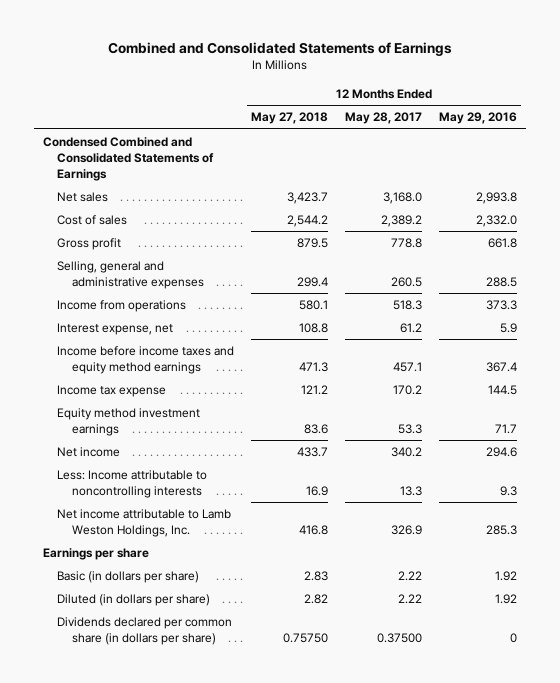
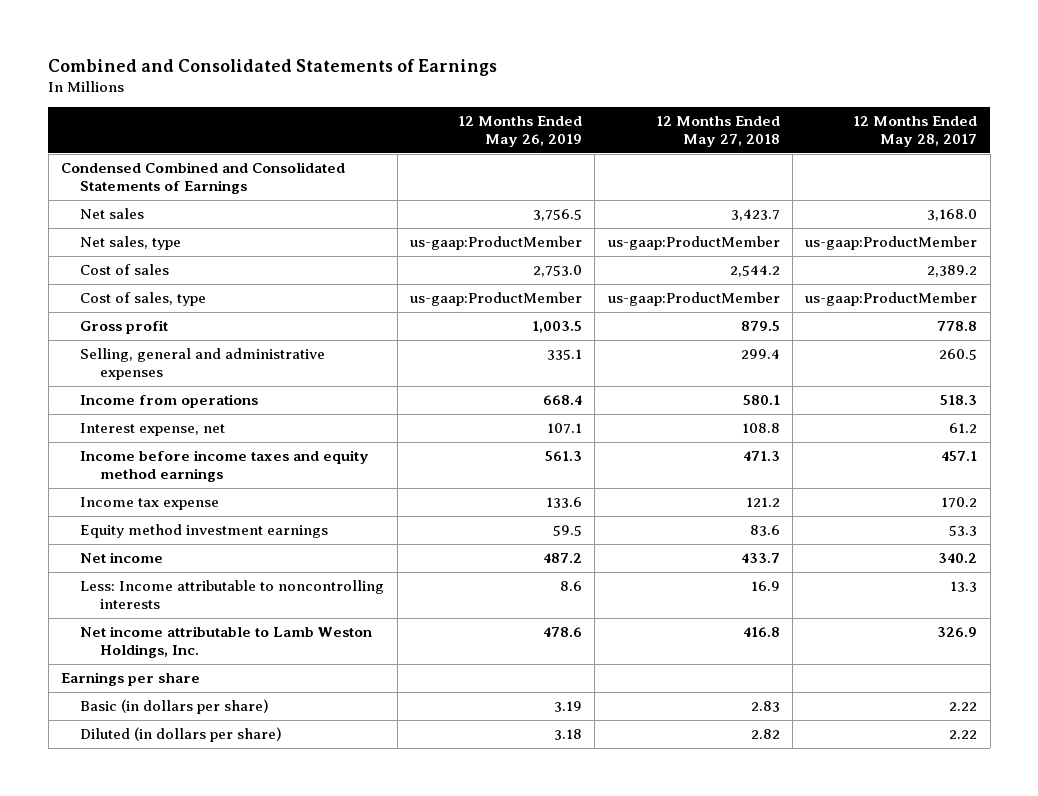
- | 12 Months Ended May 27, 2018 | 12 Months Ended May 28, 2017 | 12 Months Ended May 29, 2016
+ | 12 Months Ended May 26, 2019 | 12 Months Ended May 27, 2018 | 12 Months Ended May 28, 2017
+ Net sales, type | us-gaap:ProductMember | us-gaap:ProductMember | us-gaap:ProductMember
+ Cost of sales, type | us-gaap:ProductMember | us-gaap:ProductMember | us-gaap:ProductMember
- Dividends declared per common share (in dollars per share) | 0.75750 | 0.37500 | 0

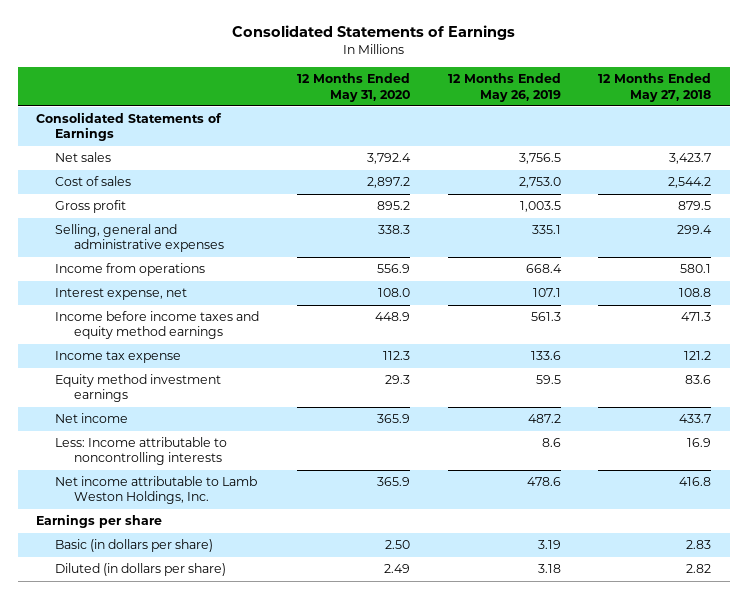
- Combined and Consolidated Statements of Earnings
+ Consolidated Statements of Earnings
- | 12 Months Ended May 26, 2019 | 12 Months Ended May 27, 2018 | 12 Months Ended May 28, 2017
+ | 12 Months Ended May 31, 2020 | 12 Months Ended May 26, 2019 | 12 Months Ended May 27, 2018
- Condensed Combined and Consolidated Statements of Earnings
+ Consolidated Statements of Earnings
- Net sales, type | us-gaap:ProductMember | us-gaap:ProductMember | us-gaap:ProductMember
- Cost of sales, type | us-gaap:ProductMember | us-gaap:ProductMember | us-gaap:ProductMember

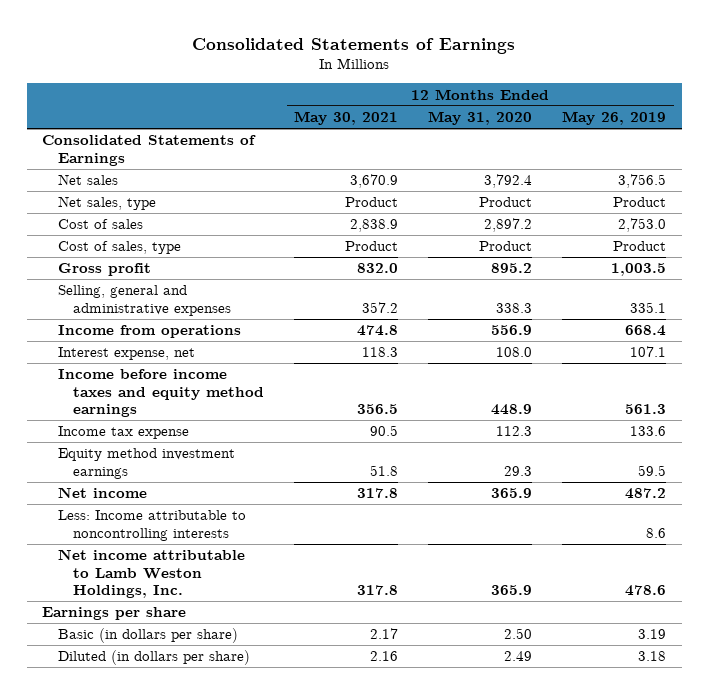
- | 12 Months Ended May 31, 2020 | 12 Months Ended May 26, 2019 | 12 Months Ended May 27, 2018
+ | 12 Months Ended May 30, 2021 | 12 Months Ended May 31, 2020 | 12 Months Ended May 26, 2019
+ Net sales, type | Product | Product | Product
+ Cost of sales, type | Product | Product | Product

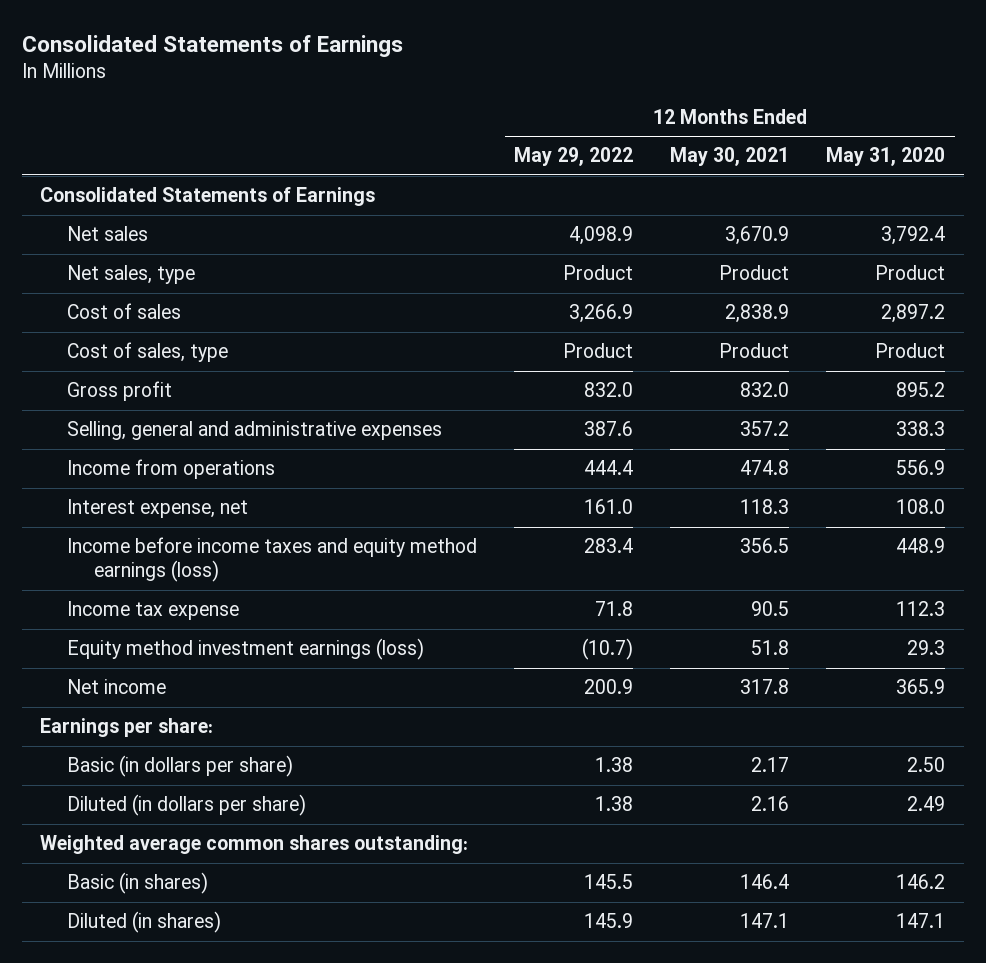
- | 12 Months Ended May 30, 2021 | 12 Months Ended May 31, 2020 | 12 Months Ended May 26, 2019
+ | 12 Months Ended May 29, 2022 | 12 Months Ended May 30, 2021 | 12 Months Ended May 31, 2020
- Income before income taxes and equity method earnings | 356.5 | 448.9 | 561.3
+ Income before income taxes and equity method earnings (loss) | 283.4 | 356.5 | 448.9
- Equity method investment earnings | 51.8 | 29.3 | 59.5
+ Equity method investment earnings (loss) | (10.7) | 51.8 | 29.3
- Less: Income attributable to noncontrolling interests | | | 8.6
- Net income attributable to Lamb Weston Holdings, Inc. | 317.8 | 365.9 | 478.6
- Earnings per share
+ Earnings per share:
+ Weighted average common shares outstanding:
+ Basic (in shares) | 145.5 | 146.4 | 146.2
+ Diluted (in shares) | 145.9 | 147.1 | 147.1

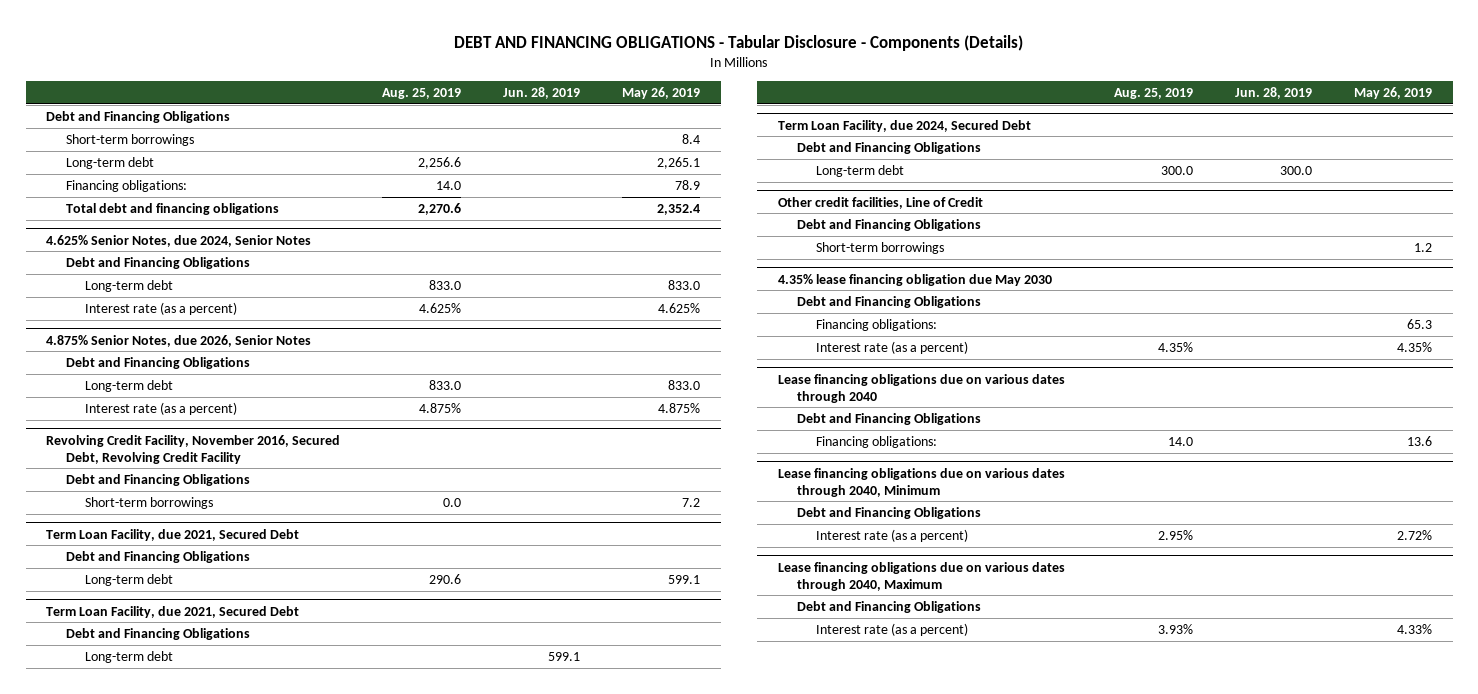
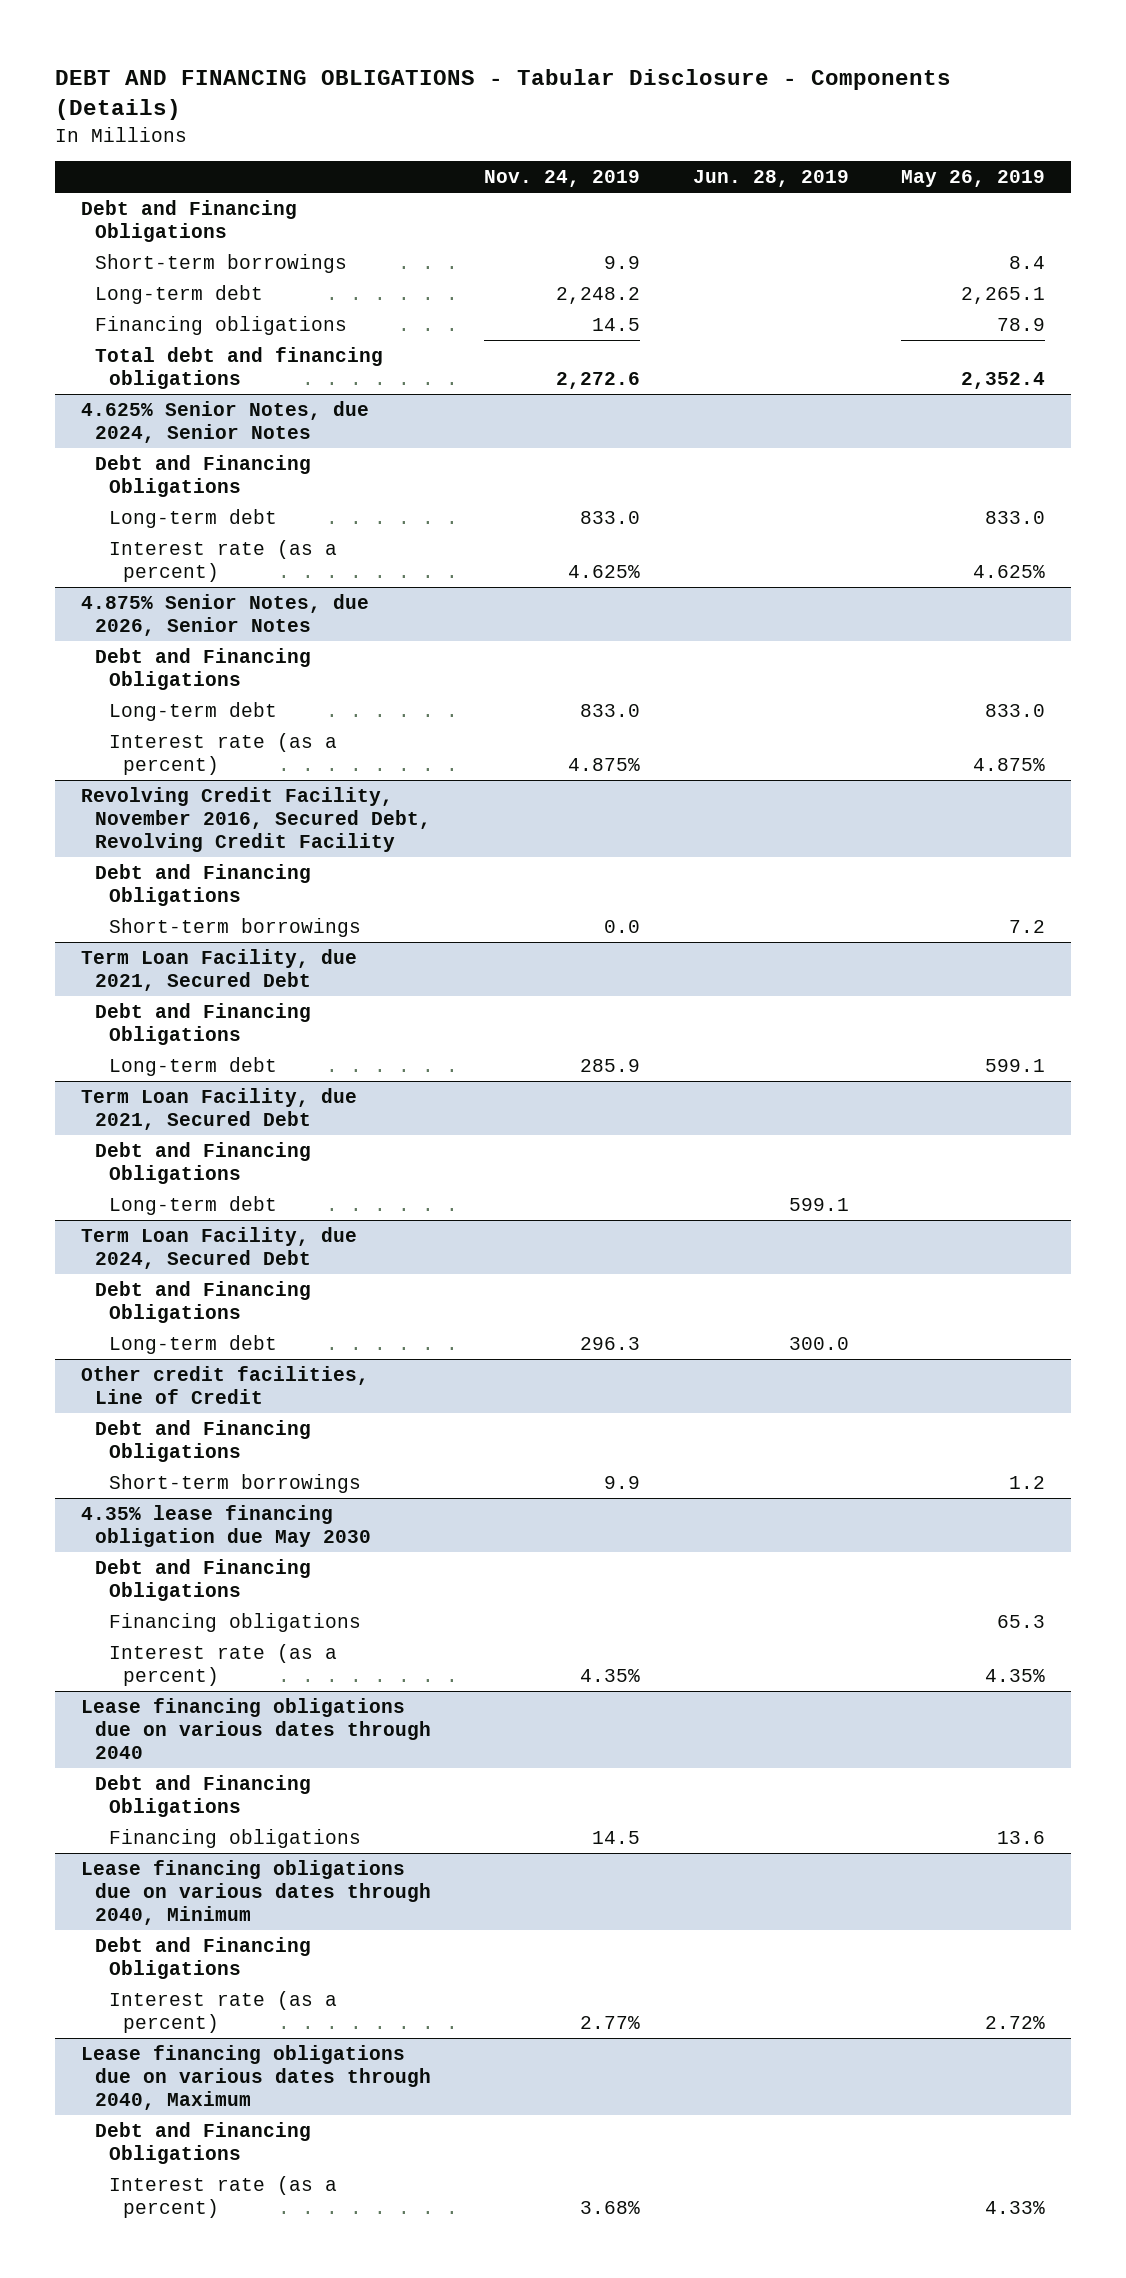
- | Aug. 25, 2019 | Jun. 28, 2019 | May 26, 2019
+ | Nov. 24, 2019 | Jun. 28, 2019 | May 26, 2019
- Financing obligations: | 14.0 | | 78.9
+ Financing obligations | 14.5 | | 78.9
@ 4.35% lease financing obligation due May 2030
- Financing obligations: | | | 65.3
+ Financing obligations | | | 65.3
@ Lease financing obligations due on various dates through 2040
- Financing obligations: | 14.0 | | 13.6
+ Financing obligations | 14.5 | | 13.6

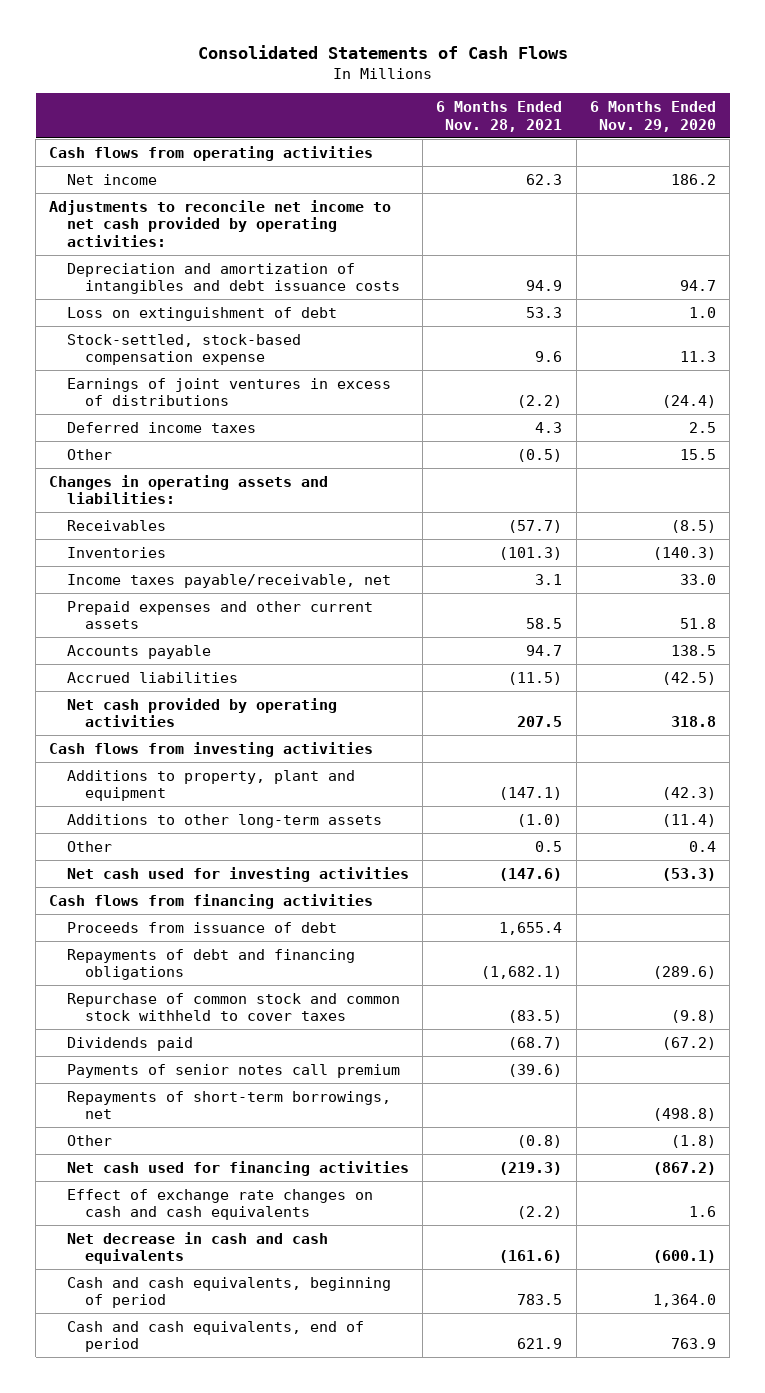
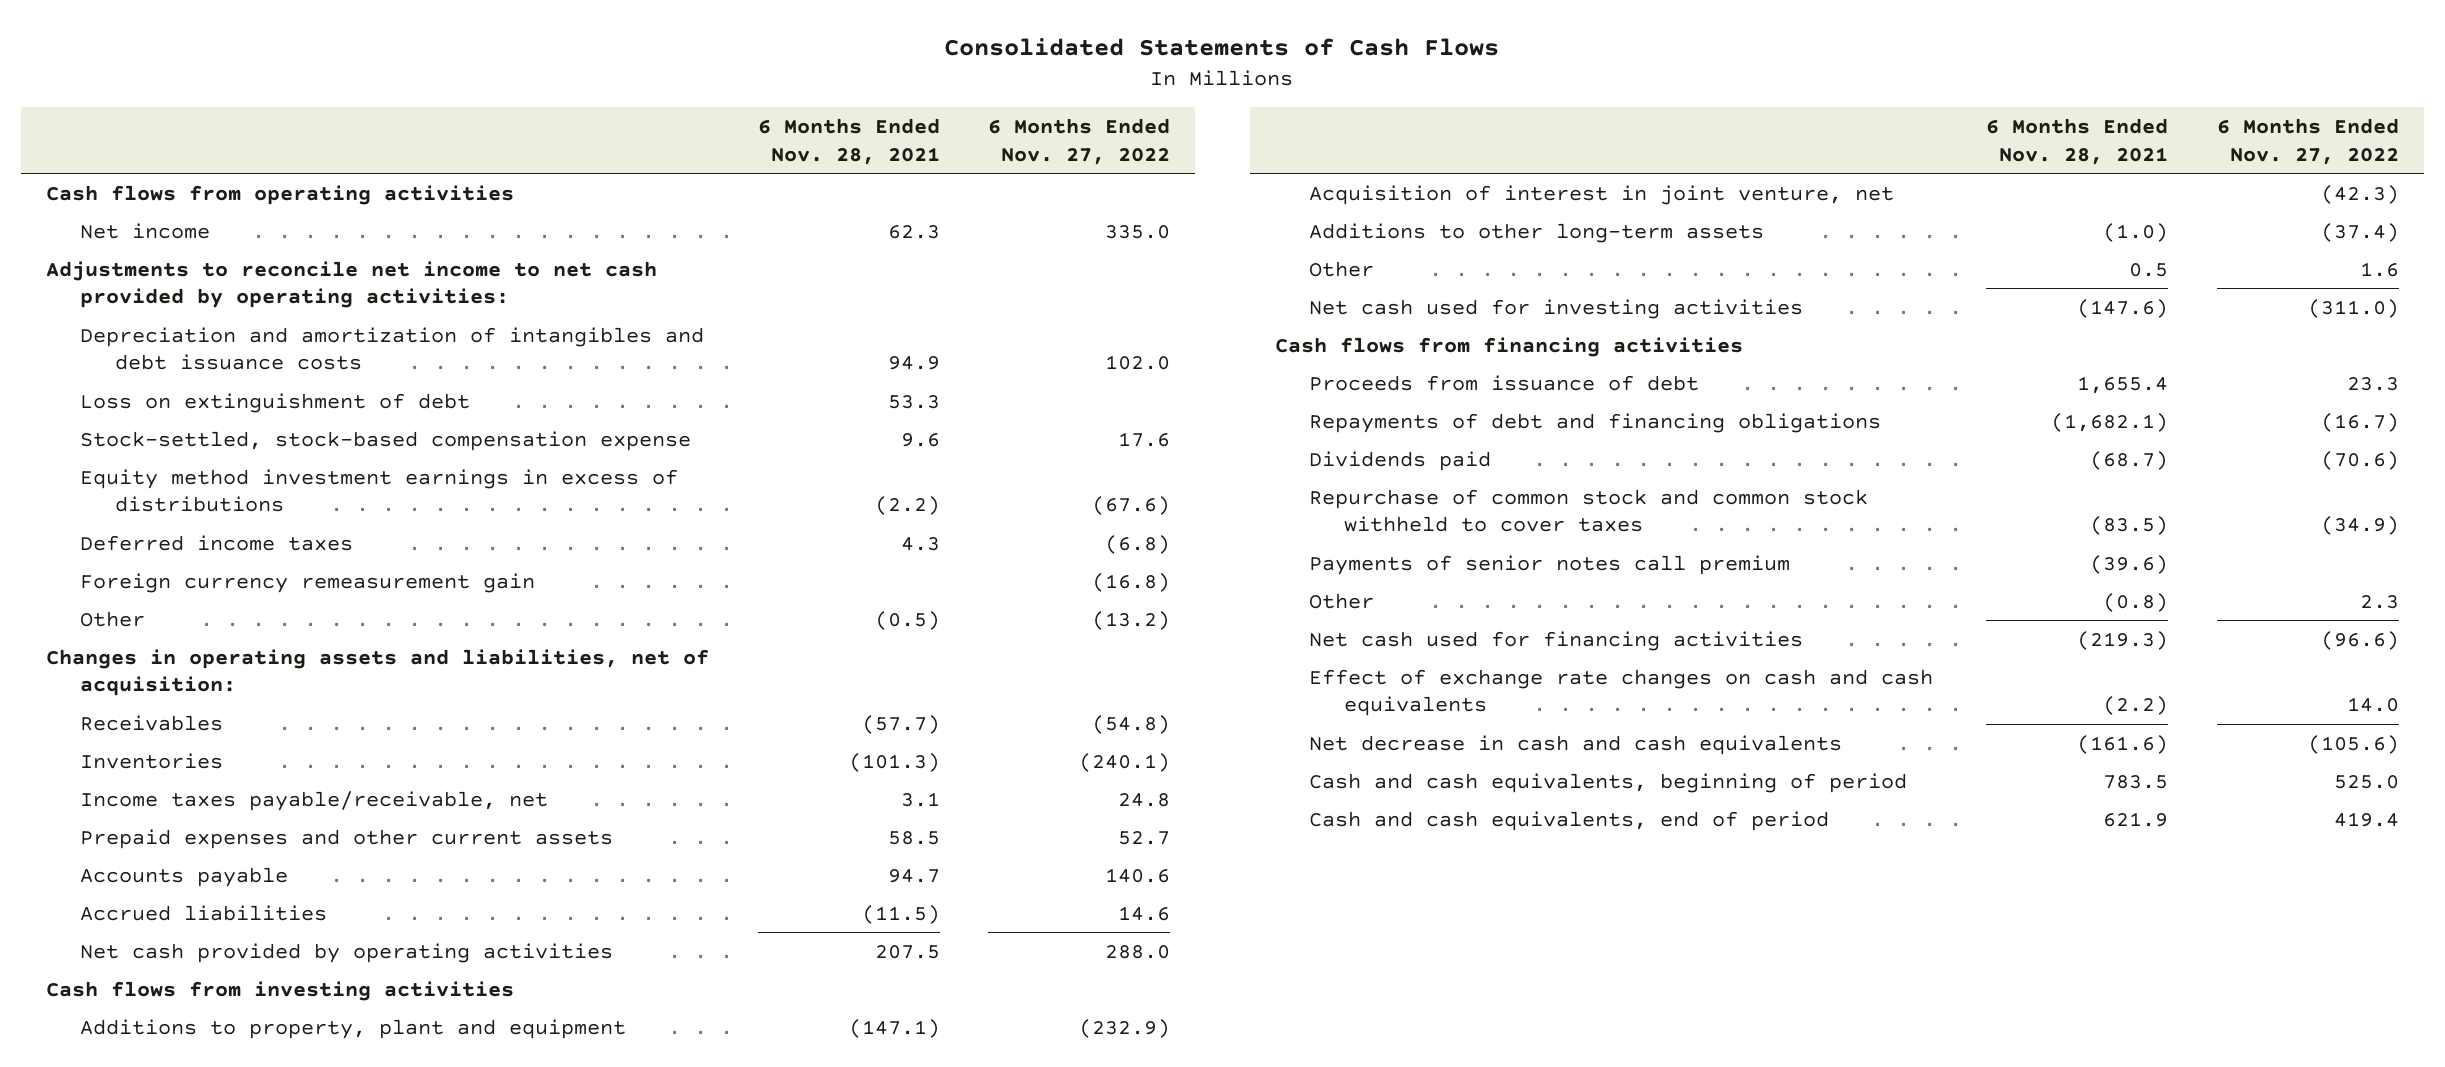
- | 6 Months Ended Nov. 28, 2021 | 6 Months Ended Nov. 29, 2020
+ | 6 Months Ended Nov. 28, 2021 | 6 Months Ended Nov. 27, 2022
- Earnings of joint ventures in excess of distributions | (2.2) | (24.4)
+ Equity method investment earnings in excess of distributions | (2.2) | (67.6)
+ Foreign currency remeasurement gain | | (16.8)
- Changes in operating assets and liabilities:
+ Changes in operating assets and liabilities, net of acquisition:
+ Acquisition of interest in joint venture, net | | (42.3)
moved down: Repurchase of common stock and common stock withheld to cover taxes | (83.5) | (34.9)
- Repayments of short-term borrowings, net | | (498.8)

